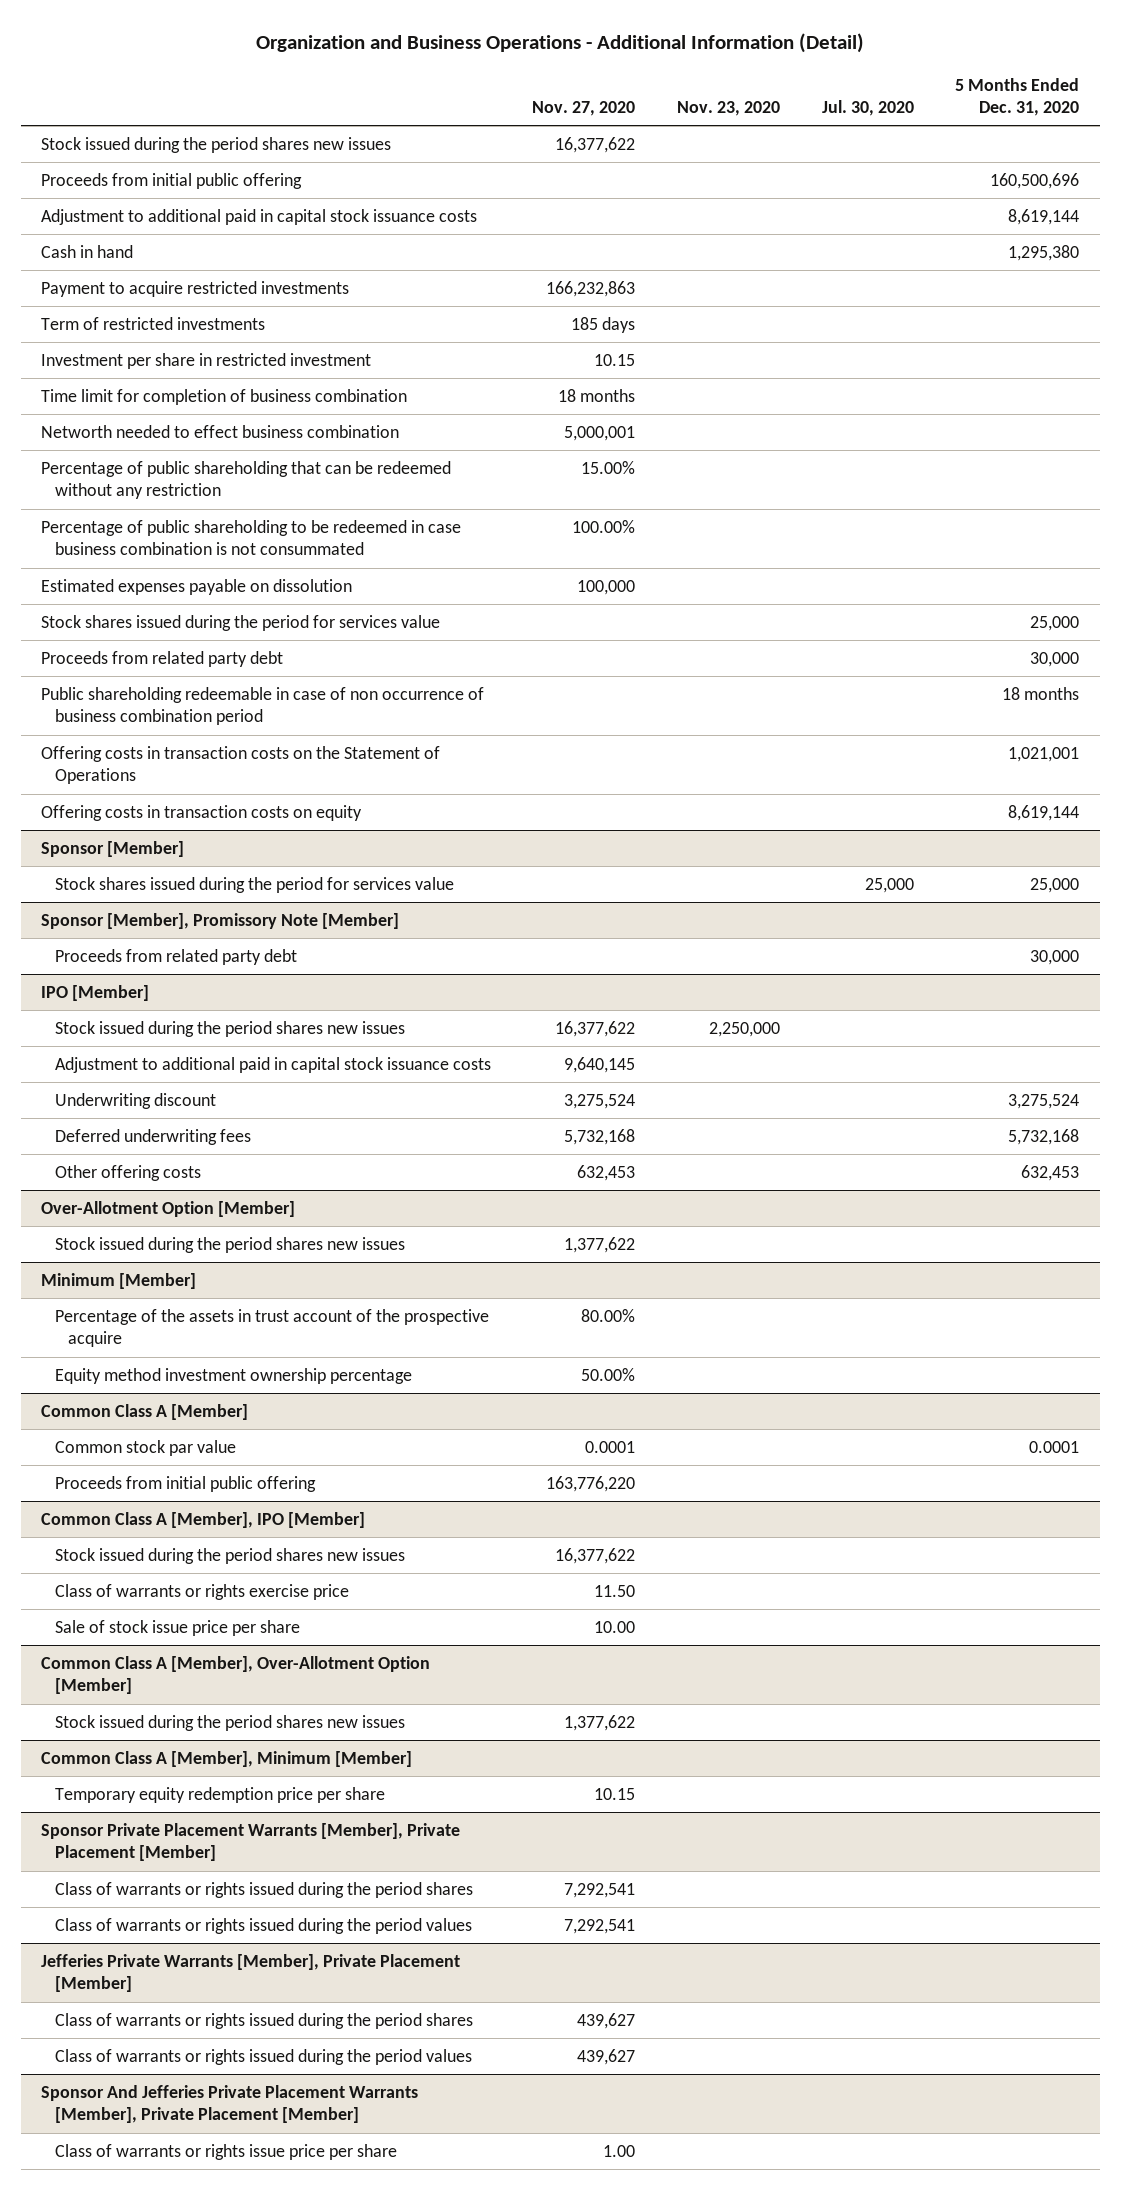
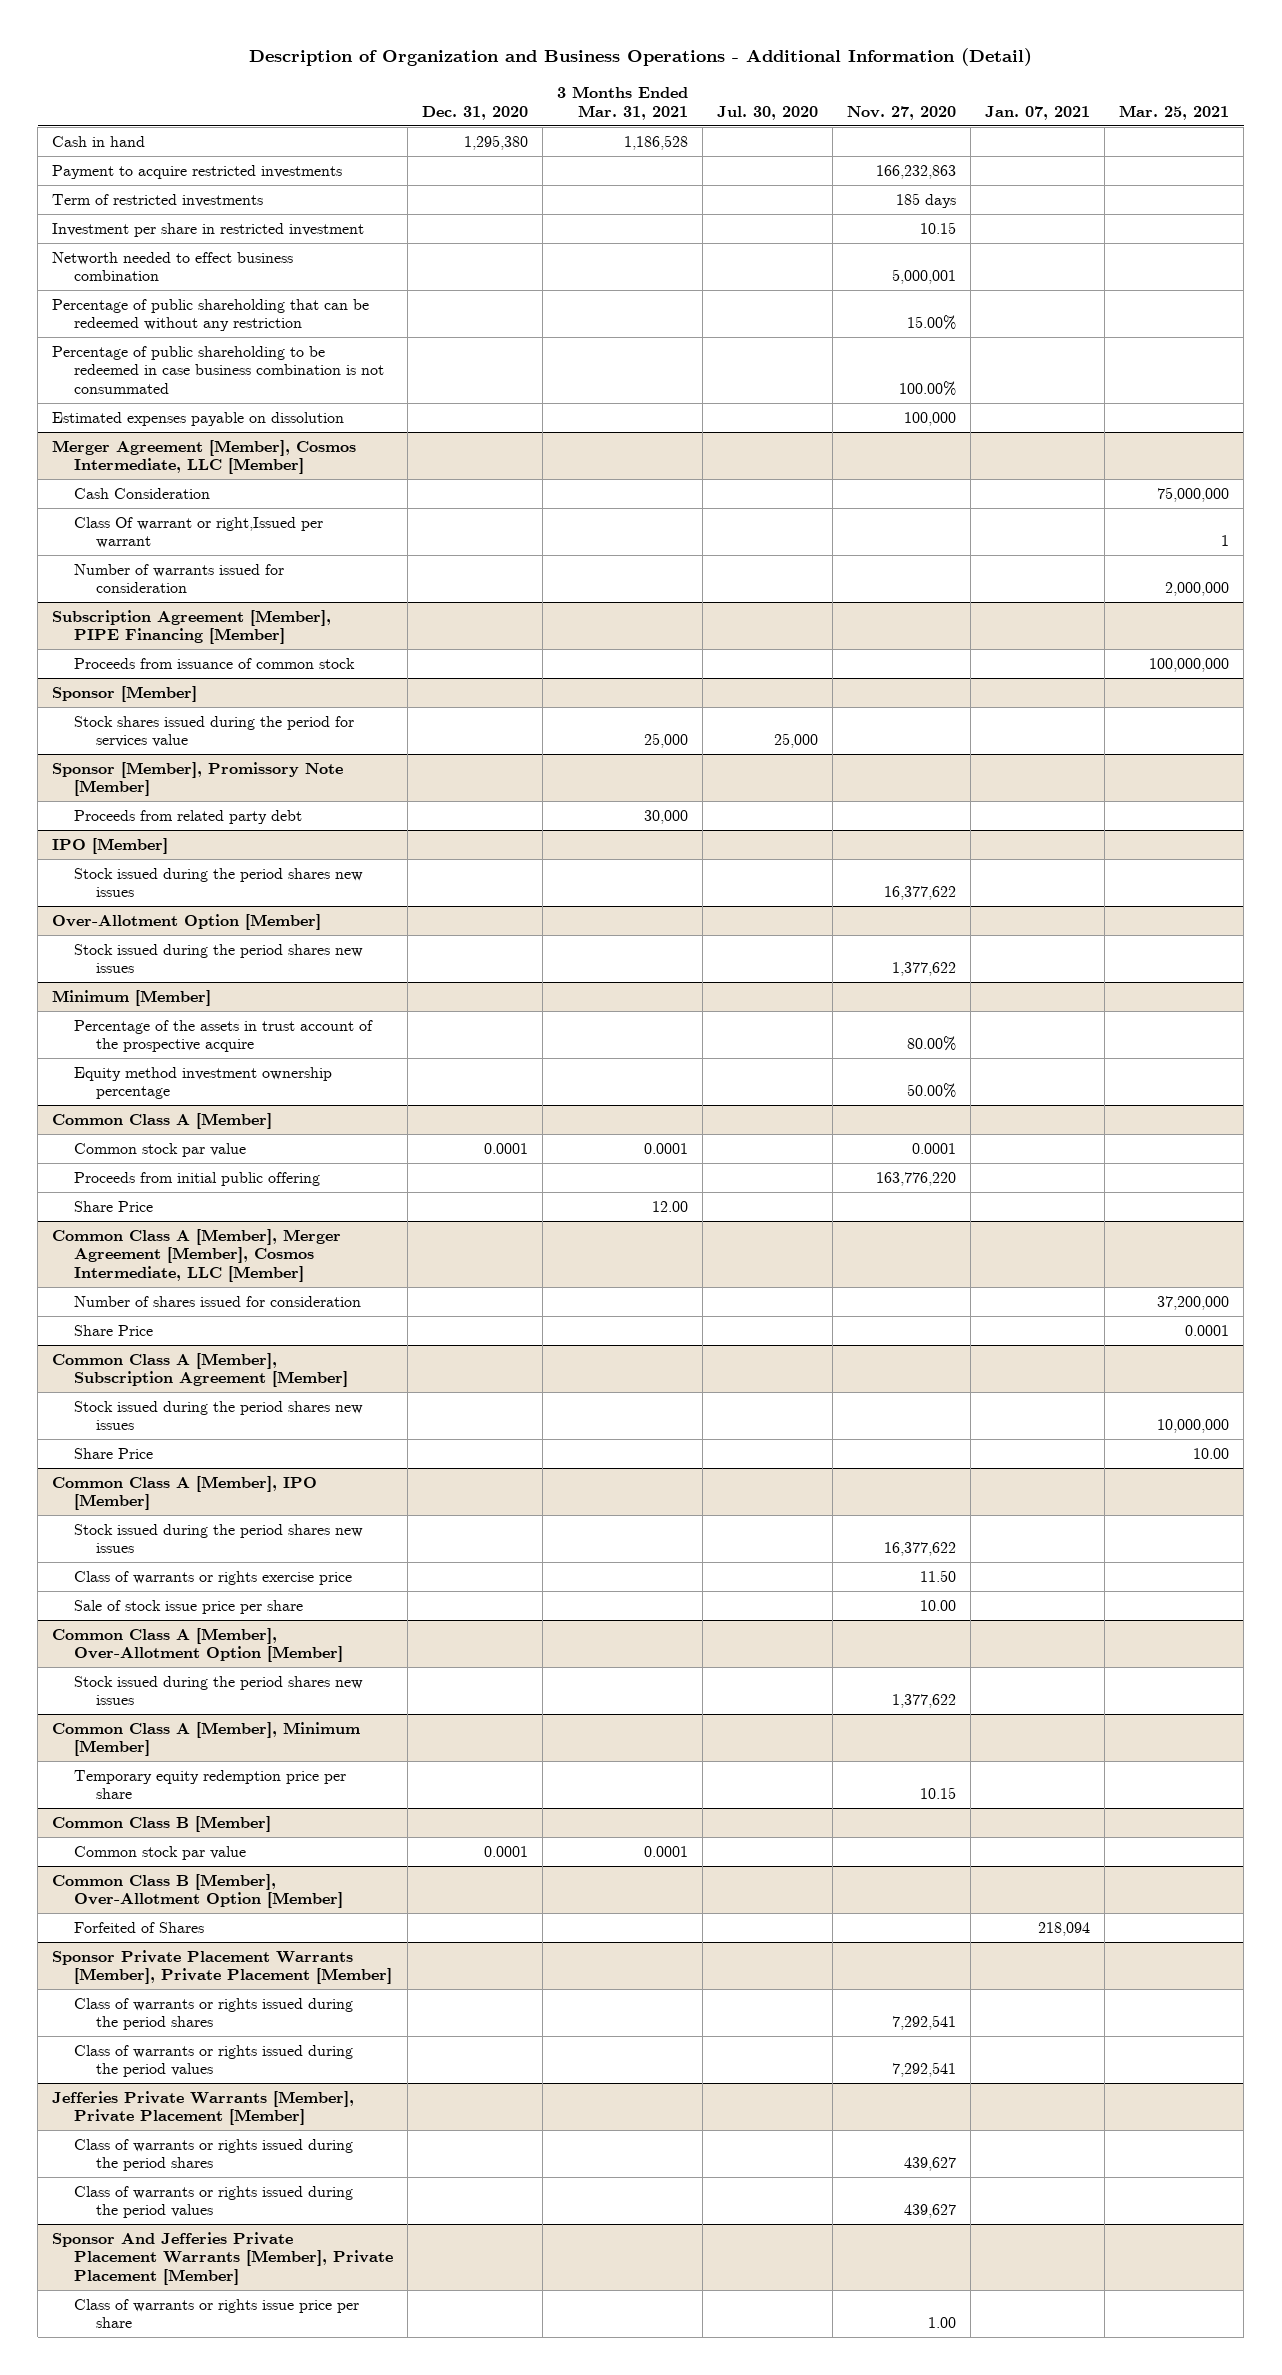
- Organization and Business Operations - Additional Information (Detail)
+ Description of Organization and Business Operations - Additional Information (Detail)
- | Nov. 27, 2020 | Nov. 23, 2020 | Jul. 30, 2020 | 5 Months Ended Dec. 31, 2020
+ | Dec. 31, 2020 | 3 Months Ended Mar. 31, 2021 | Jul. 30, 2020 | Nov. 27, 2020 | Jan. 07, 2021 | Mar. 25, 2021
- Stock issued during the period shares new issues | 16,377,622 | | |
- Proceeds from initial public offering | | | | 160,500,696
- Adjustment to additional paid in capital stock issuance costs | | | | 8,619,144
- Time limit for completion of business combination | 18 months | | |
- Stock shares issued during the period for services value | | | | 25,000
- Proceeds from related party debt | | | | 30,000
- Public shareholding redeemable in case of non occurrence of business combination period | | | | 18 months
- Offering costs in transaction costs on the Statement of Operations | | | | 1,021,001
- Offering costs in transaction costs on equity | | | | 8,619,144
+ Merger Agreement [Member], Cosmos Intermediate, LLC [Member]
+ Cash Consideration | | | | | | 75,000,000
+ Class Of warrant or right,Issued per warrant | | | | | | 1
+ Number of warrants issued for consideration | | | | | | 2,000,000
+ Subscription Agreement [Member], PIPE Financing [Member]
+ Proceeds from issuance of common stock | | | | | | 100,000,000
@ IPO [Member]
- Adjustment to additional paid in capital stock issuance costs | 9,640,145 | | |
- Underwriting discount | 3,275,524 | | | 3,275,524
- Deferred underwriting fees | 5,732,168 | | | 5,732,168
- Other offering costs | 632,453 | | | 632,453
@ Common Class A [Member]
+ Share Price | | 12.00 | | | |
+ Common Class A [Member], Merger Agreement [Member], Cosmos Intermediate, LLC [Member]
+ Number of shares issued for consideration | | | | | | 37,200,000
+ Share Price | | | | | | 0.0001
+ Common Class A [Member], Subscription Agreement [Member]
+ Stock issued during the period shares new issues | | | | | | 10,000,000
+ Share Price | | | | | | 10.00
+ Common Class B [Member]
+ Common stock par value | 0.0001 | 0.0001 | | | |
+ Common Class B [Member], Over-Allotment Option [Member]
+ Forfeited of Shares | | | | | 218,094 |

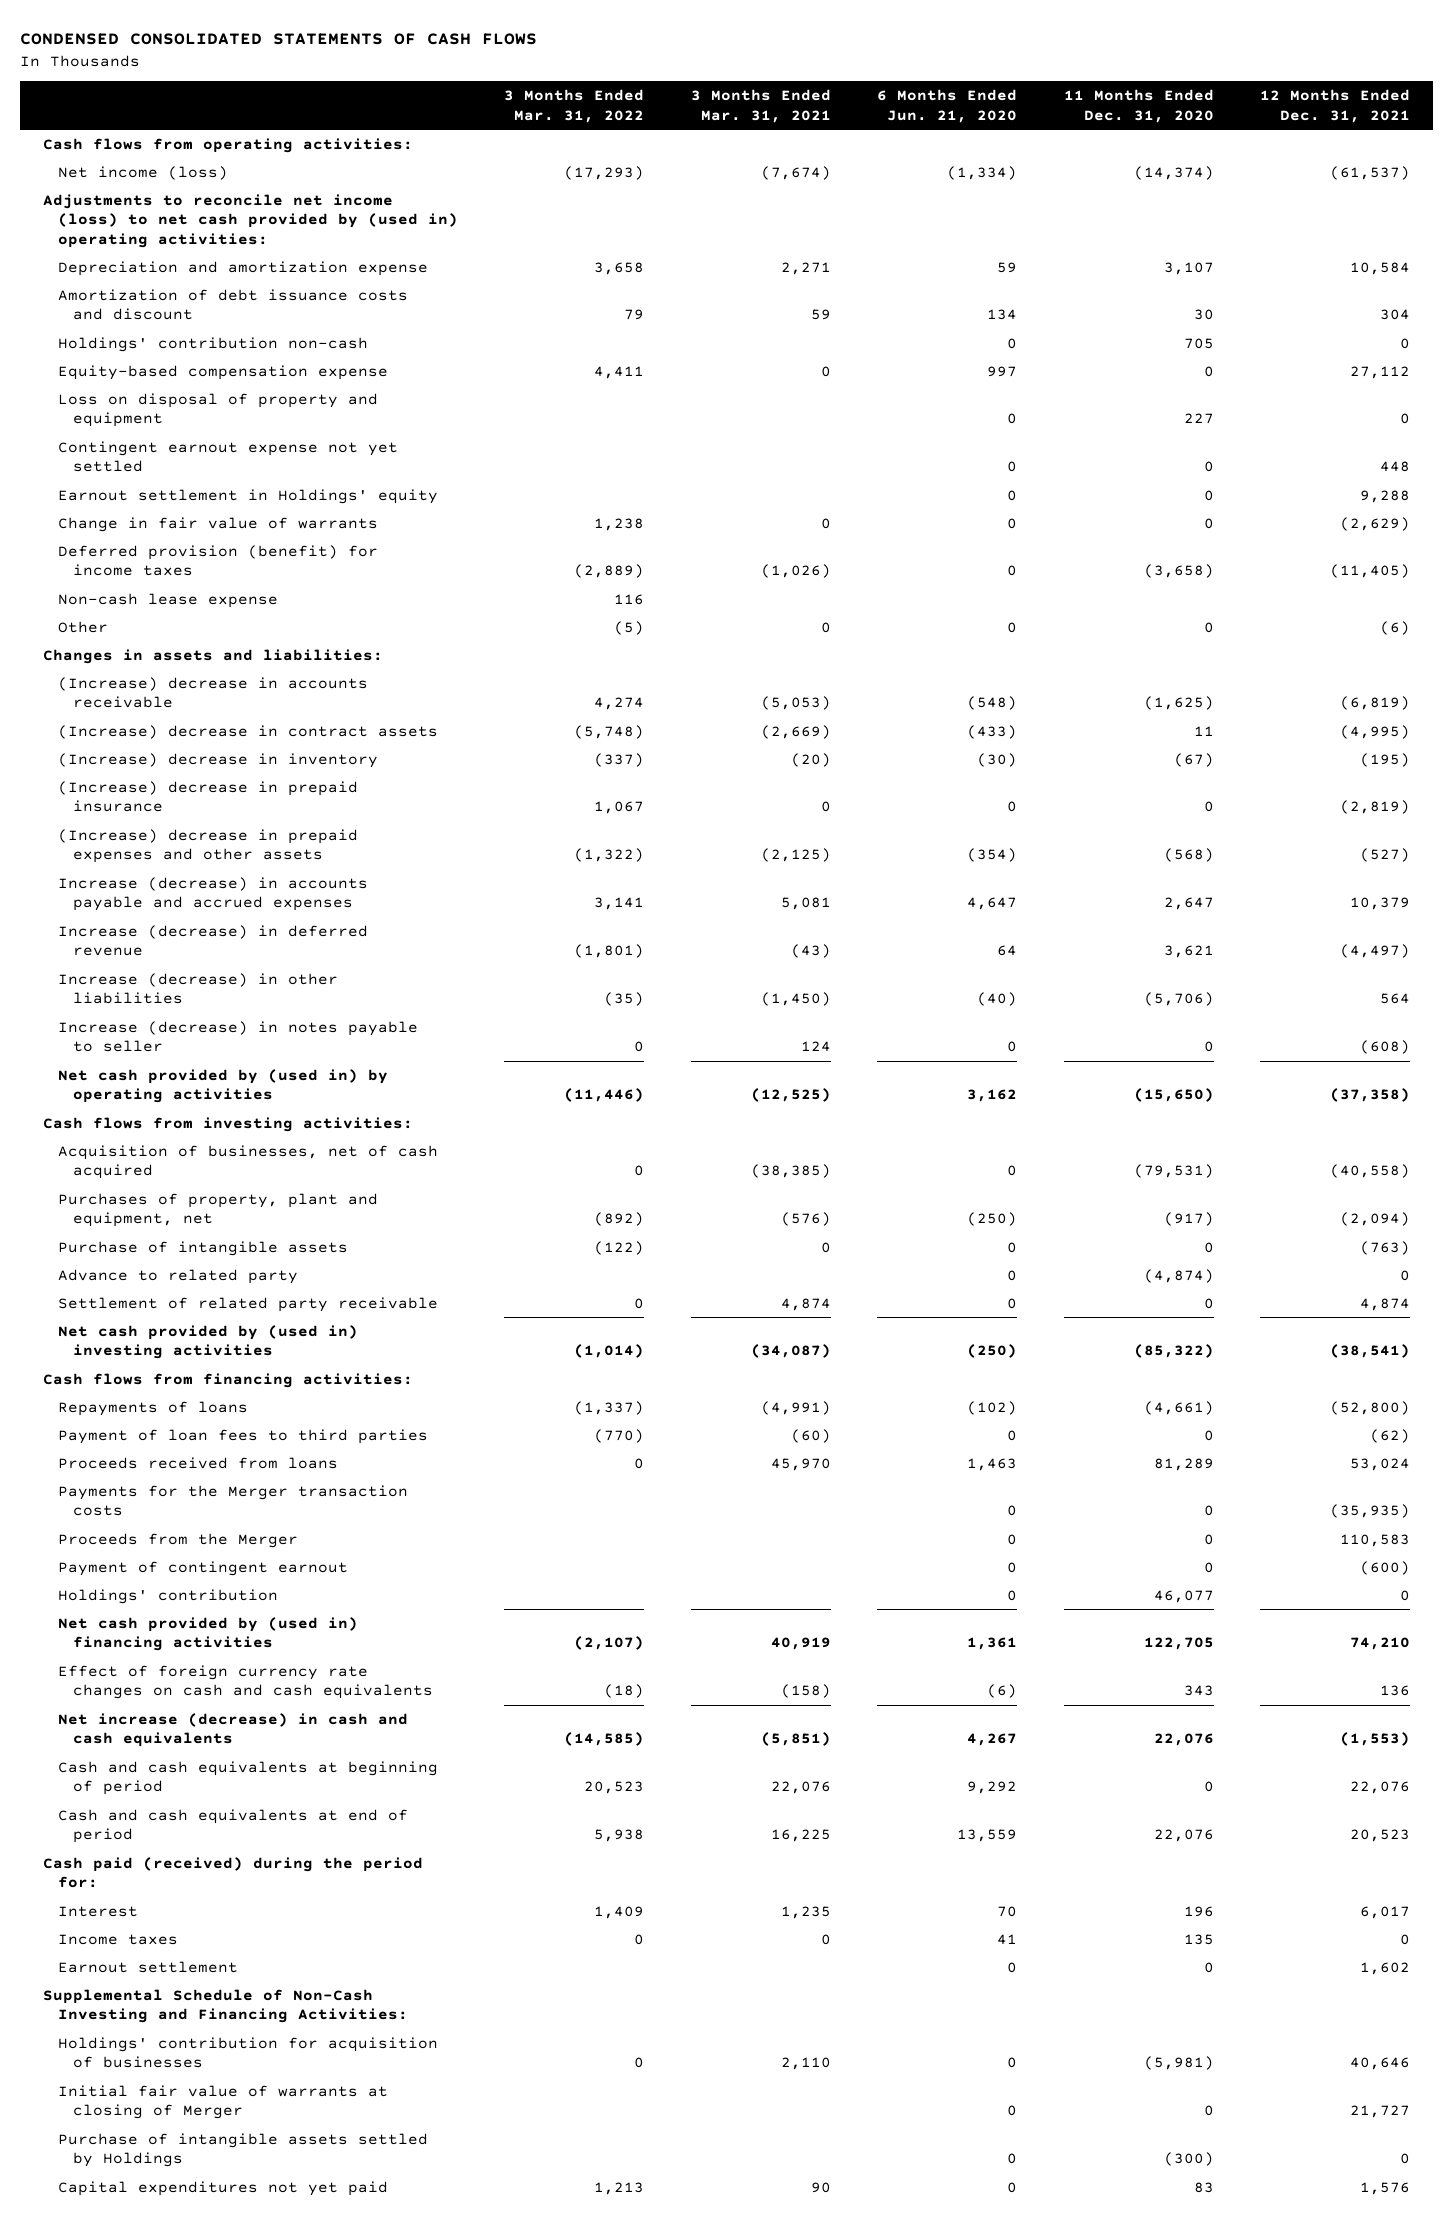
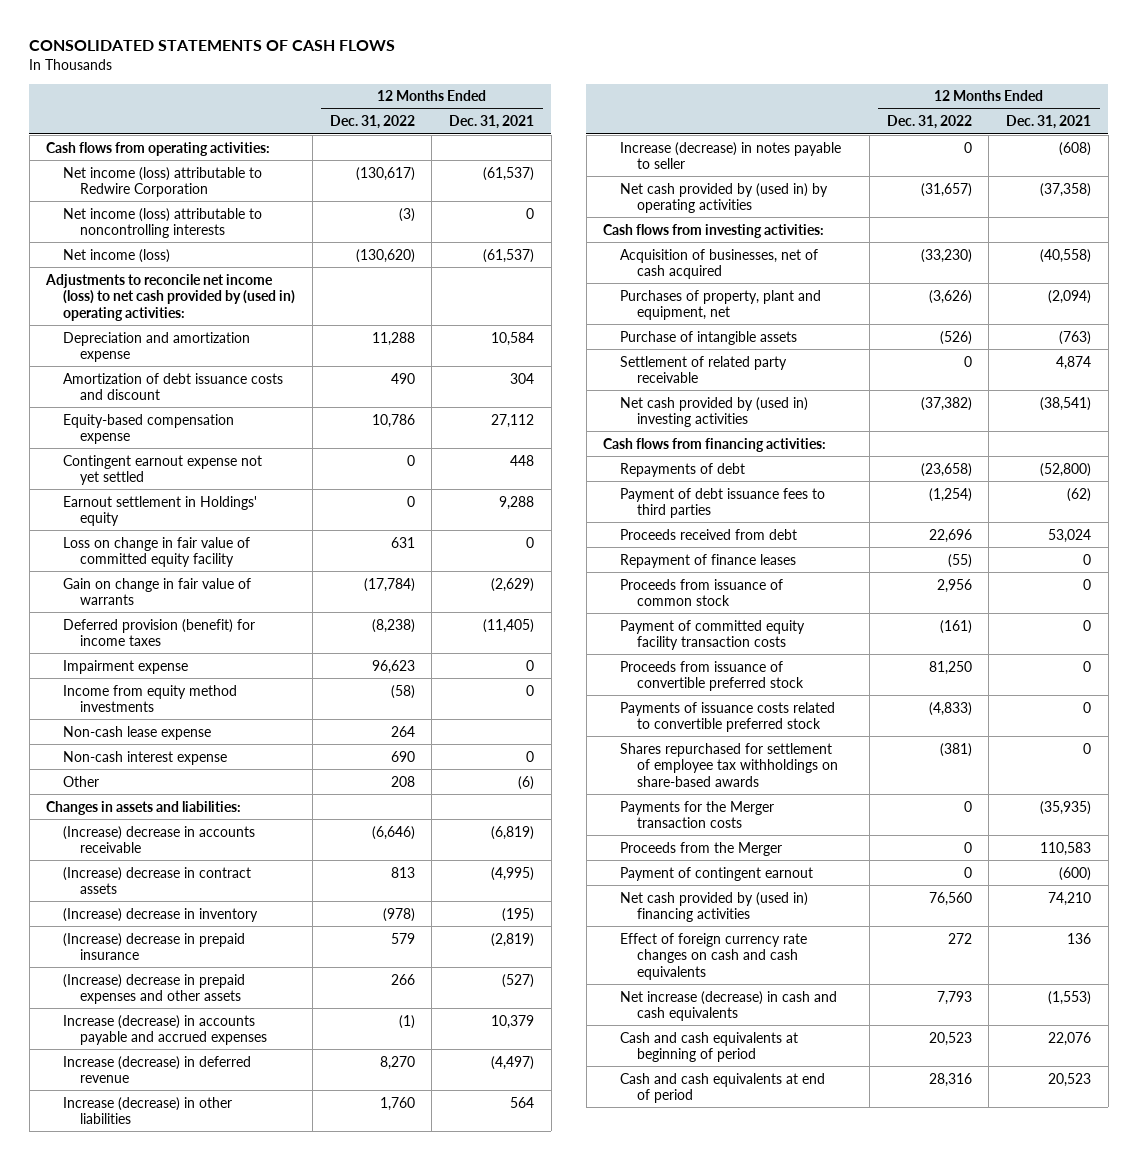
- CONDENSED CONSOLIDATED STATEMENTS OF CASH FLOWS
+ CONSOLIDATED STATEMENTS OF CASH FLOWS
- | 3 Months Ended Mar. 31, 2022 | 3 Months Ended Mar. 31, 2021 | 6 Months Ended Jun. 21, 2020 | 11 Months Ended Dec. 31, 2020 | 12 Months Ended Dec. 31, 2021
+ | 12 Months Ended Dec. 31, 2022 | 12 Months Ended Dec. 31, 2021
+ Net income (loss) attributable to Redwire Corporation | (130,617) | (61,537)
+ Net income (loss) attributable to noncontrolling interests | (3) | 0
- Holdings' contribution non-cash | | | 0 | 705 | 0
- Loss on disposal of property and equipment | | | 0 | 227 | 0
- Change in fair value of warrants | 1,238 | 0 | 0 | 0 | (2,629)
+ Loss on change in fair value of committed equity facility | 631 | 0
+ Gain on change in fair value of warrants | (17,784) | (2,629)
+ Impairment expense | 96,623 | 0
+ Income from equity method investments | (58) | 0
+ Non-cash interest expense | 690 | 0
- Advance to related party | | | 0 | (4,874) | 0
- Repayments of loans | (1,337) | (4,991) | (102) | (4,661) | (52,800)
- Payment of loan fees to third parties | (770) | (60) | 0 | 0 | (62)
- Proceeds received from loans | 0 | 45,970 | 1,463 | 81,289 | 53,024
+ Repayments of debt | (23,658) | (52,800)
+ Payment of debt issuance fees to third parties | (1,254) | (62)
+ Proceeds received from debt | 22,696 | 53,024
+ Repayment of finance leases | (55) | 0
+ Proceeds from issuance of common stock | 2,956 | 0
+ Payment of committed equity facility transaction costs | (161) | 0
+ Proceeds from issuance of convertible preferred stock | 81,250 | 0
+ Payments of issuance costs related to convertible preferred stock | (4,833) | 0
+ Shares repurchased for settlement of employee tax withholdings on share-based awards | (381) | 0
- Holdings' contribution | | | 0 | 46,077 | 0
- Cash paid (received) during the period for:
- Interest | 1,409 | 1,235 | 70 | 196 | 6,017
- Income taxes | 0 | 0 | 41 | 135 | 0
- Earnout settlement | | | 0 | 0 | 1,602
- Supplemental Schedule of Non-Cash Investing and Financing Activities:
- Holdings' contribution for acquisition of businesses | 0 | 2,110 | 0 | (5,981) | 40,646
- Initial fair value of warrants at closing of Merger | | | 0 | 0 | 21,727
- Purchase of intangible assets settled by Holdings | | | 0 | (300) | 0
- Capital expenditures not yet paid | 1,213 | 90 | 0 | 83 | 1,576

